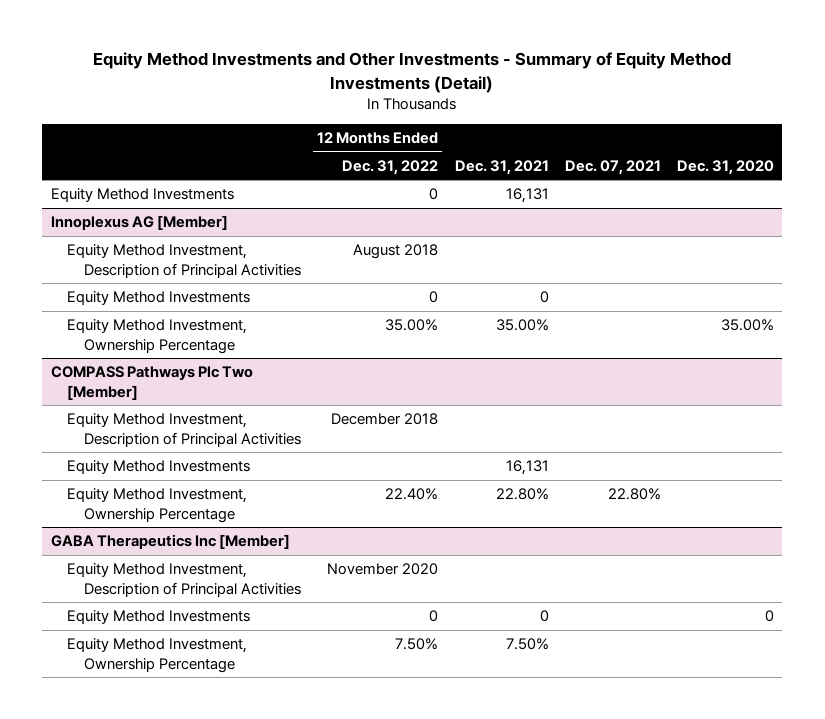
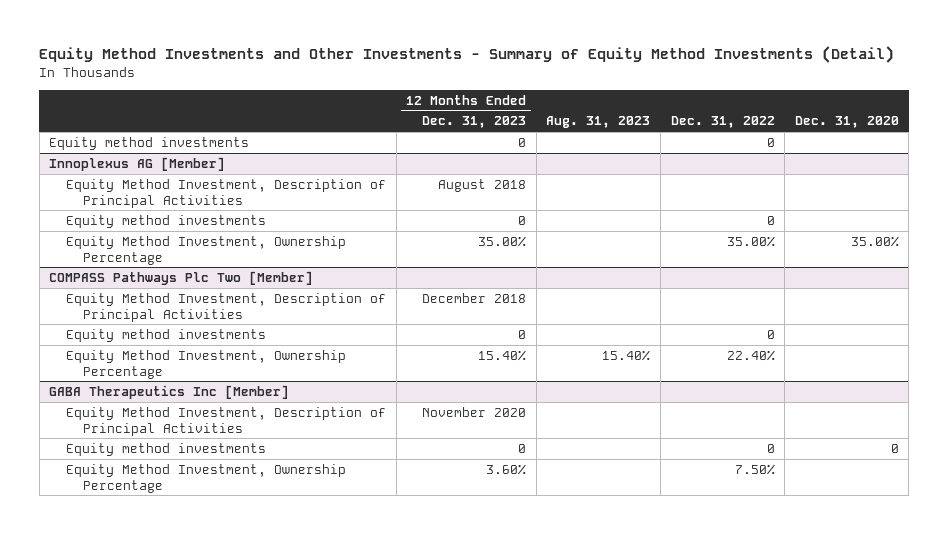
- | 12 Months Ended Dec. 31, 2022 | Dec. 31, 2021 | Dec. 07, 2021 | Dec. 31, 2020
+ | 12 Months Ended Dec. 31, 2023 | Aug. 31, 2023 | Dec. 31, 2022 | Dec. 31, 2020
- Equity Method Investments | 0 | 16,131 | |
+ Equity method investments | 0 | | 0 |
@ Innoplexus AG [Member]
- Equity Method Investments | 0 | 0 | |
+ Equity method investments | 0 | | 0 |
@ COMPASS Pathways Plc Two [Member]
- Equity Method Investments | | 16,131 | |
+ Equity method investments | 0 | | 0 |
@ GABA Therapeutics Inc [Member]
- Equity Method Investments | 0 | 0 | | 0
+ Equity method investments | 0 | | 0 | 0

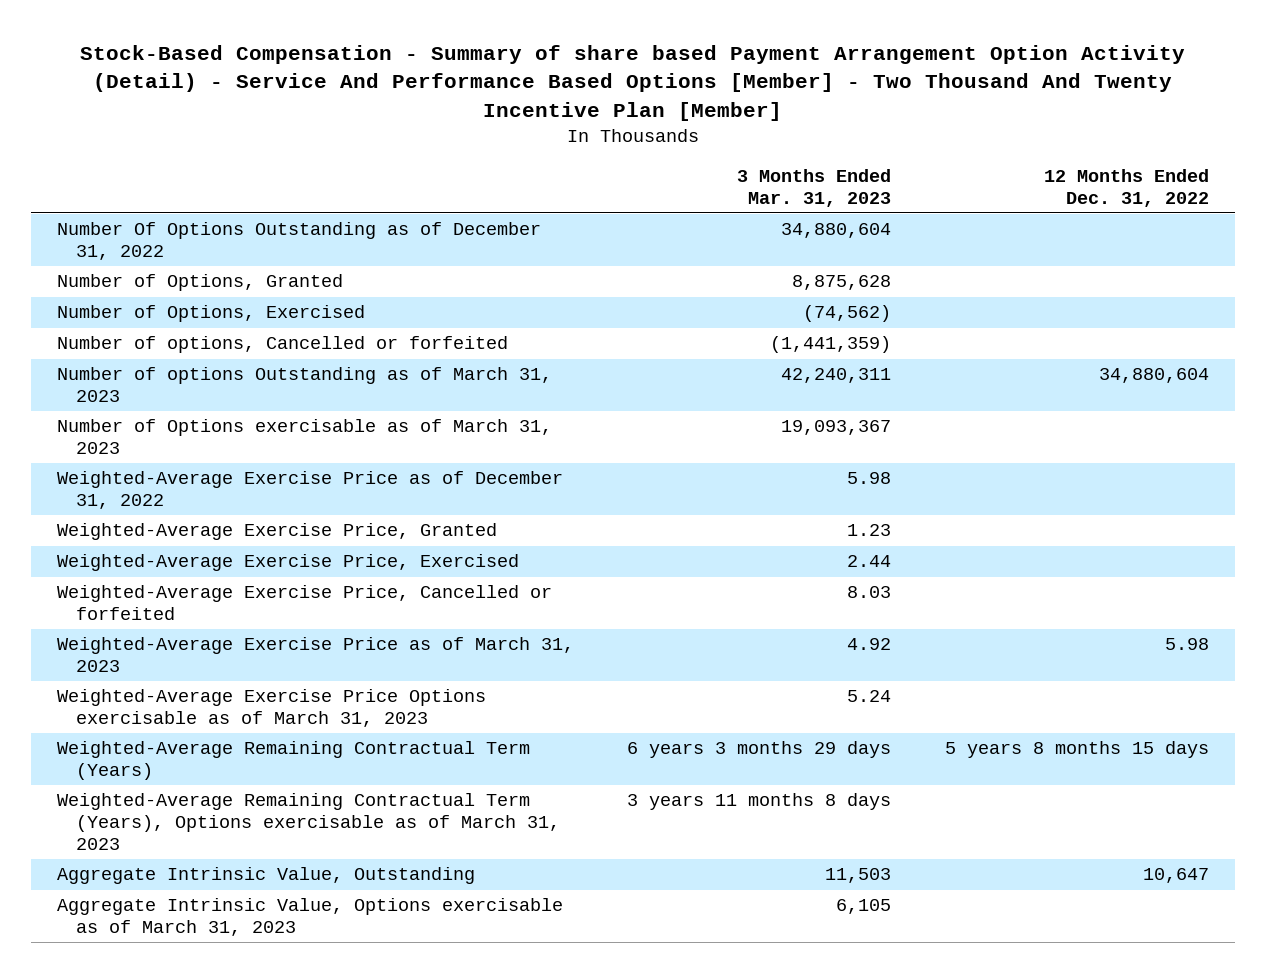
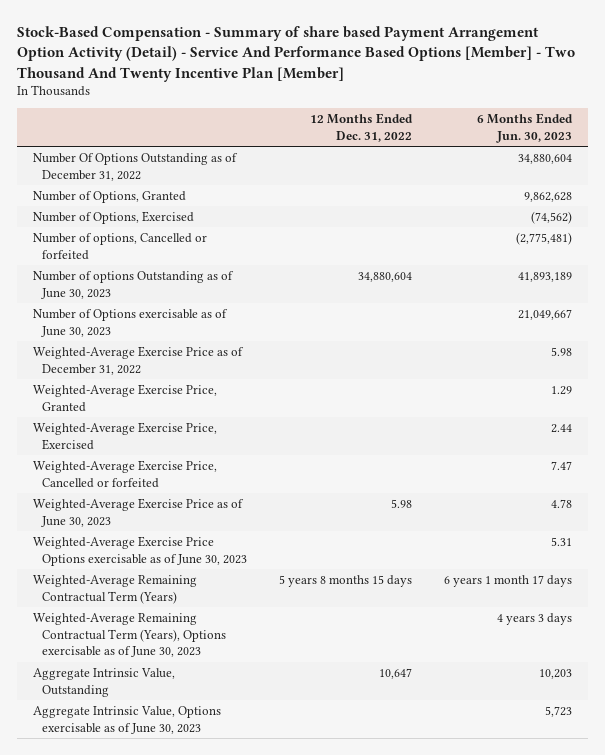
- | 3 Months Ended Mar. 31, 2023 | 12 Months Ended Dec. 31, 2022
+ | 12 Months Ended Dec. 31, 2022 | 6 Months Ended Jun. 30, 2023
- Number of options Outstanding as of March 31, 2023 | 42,240,311 | 34,880,604
- Number of Options exercisable as of March 31, 2023 | 19,093,367 |
+ Number of options Outstanding as of June 30, 2023 | 34,880,604 | 41,893,189
+ Number of Options exercisable as of June 30, 2023 | | 21,049,667
- Weighted-Average Exercise Price as of March 31, 2023 | 4.92 | 5.98
- Weighted-Average Exercise Price Options exercisable as of March 31, 2023 | 5.24 |
+ Weighted-Average Exercise Price as of June 30, 2023 | 5.98 | 4.78
+ Weighted-Average Exercise Price Options exercisable as of June 30, 2023 | | 5.31
- Weighted-Average Remaining Contractual Term (Years), Options exercisable as of March 31, 2023 | 3 years 11 months 8 days |
+ Weighted-Average Remaining Contractual Term (Years), Options exercisable as of June 30, 2023 | | 4 years 3 days
- Aggregate Intrinsic Value, Options exercisable as of March 31, 2023 | 6,105 |
+ Aggregate Intrinsic Value, Options exercisable as of June 30, 2023 | | 5,723

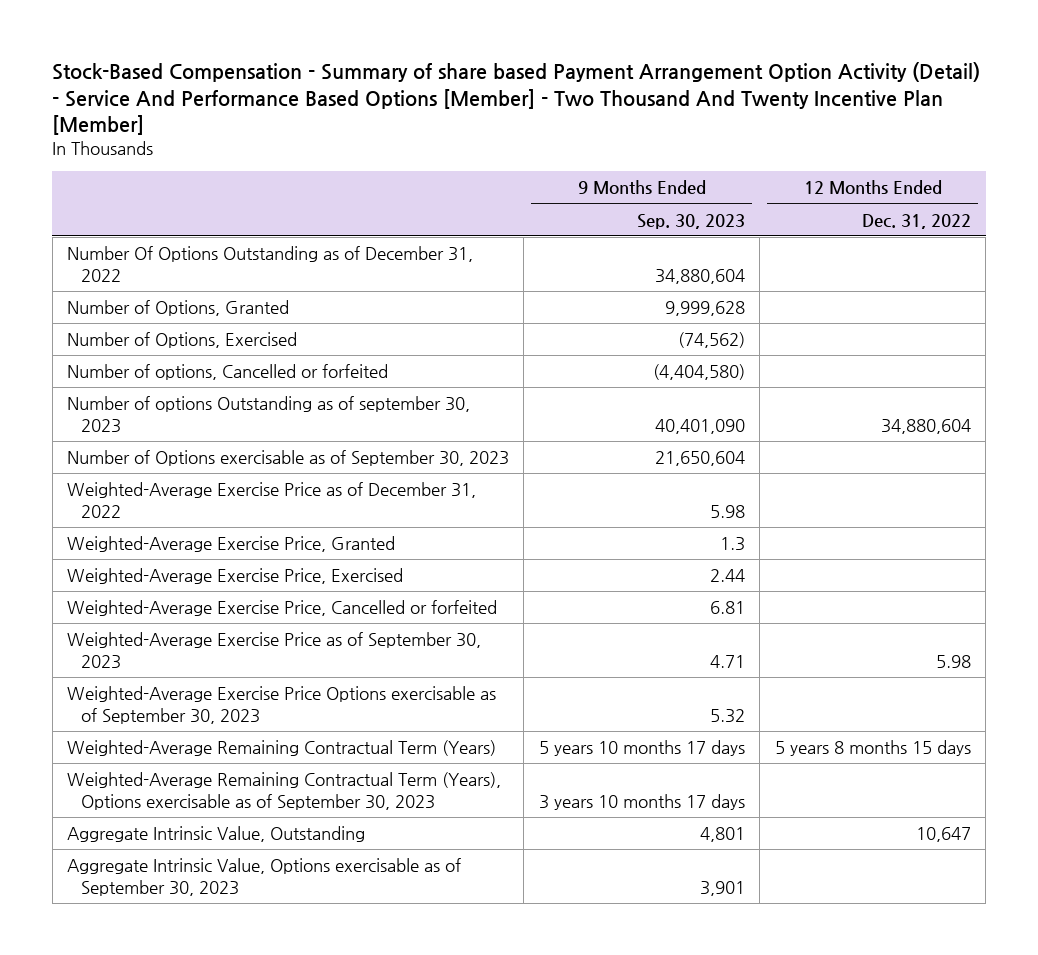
- | 12 Months Ended Dec. 31, 2022 | 6 Months Ended Jun. 30, 2023
+ | 9 Months Ended Sep. 30, 2023 | 12 Months Ended Dec. 31, 2022
- Number of options Outstanding as of June 30, 2023 | 34,880,604 | 41,893,189
- Number of Options exercisable as of June 30, 2023 | | 21,049,667
+ Number of options Outstanding as of september 30, 2023 | 40,401,090 | 34,880,604
+ Number of Options exercisable as of September 30, 2023 | 21,650,604 |
- Weighted-Average Exercise Price as of June 30, 2023 | 5.98 | 4.78
- Weighted-Average Exercise Price Options exercisable as of June 30, 2023 | | 5.31
+ Weighted-Average Exercise Price as of September 30, 2023 | 4.71 | 5.98
+ Weighted-Average Exercise Price Options exercisable as of September 30, 2023 | 5.32 |
- Weighted-Average Remaining Contractual Term (Years), Options exercisable as of June 30, 2023 | | 4 years 3 days
+ Weighted-Average Remaining Contractual Term (Years), Options exercisable as of September 30, 2023 | 3 years 10 months 17 days |
- Aggregate Intrinsic Value, Options exercisable as of June 30, 2023 | | 5,723
+ Aggregate Intrinsic Value, Options exercisable as of September 30, 2023 | 3,901 |

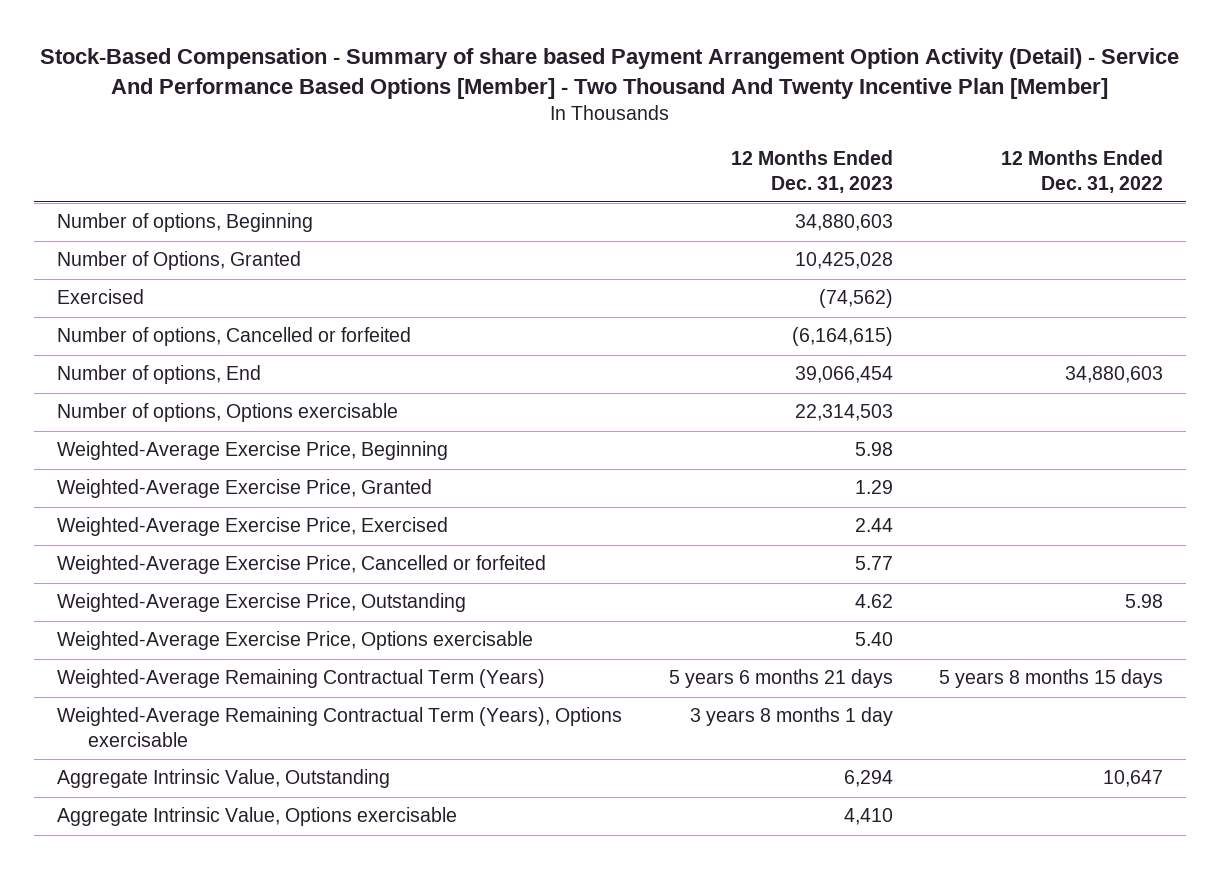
- | 9 Months Ended Sep. 30, 2023 | 12 Months Ended Dec. 31, 2022
+ | 12 Months Ended Dec. 31, 2023 | 12 Months Ended Dec. 31, 2022
- Number Of Options Outstanding as of December 31, 2022 | 34,880,604 |
+ Number of options, Beginning | 34,880,603 |
- Number of Options, Exercised | (74,562) |
+ Exercised | (74,562) |
- Number of options Outstanding as of september 30, 2023 | 40,401,090 | 34,880,604
- Number of Options exercisable as of September 30, 2023 | 21,650,604 |
- Weighted-Average Exercise Price as of December 31, 2022 | 5.98 |
+ Number of options, End | 39,066,454 | 34,880,603
+ Number of options, Options exercisable | 22,314,503 |
+ Weighted-Average Exercise Price, Beginning | 5.98 |
- Weighted-Average Exercise Price as of September 30, 2023 | 4.71 | 5.98
- Weighted-Average Exercise Price Options exercisable as of September 30, 2023 | 5.32 |
+ Weighted-Average Exercise Price, Outstanding | 4.62 | 5.98
+ Weighted-Average Exercise Price, Options exercisable | 5.40 |
- Weighted-Average Remaining Contractual Term (Years), Options exercisable as of September 30, 2023 | 3 years 10 months 17 days |
+ Weighted-Average Remaining Contractual Term (Years), Options exercisable | 3 years 8 months 1 day |
- Aggregate Intrinsic Value, Options exercisable as of September 30, 2023 | 3,901 |
+ Aggregate Intrinsic Value, Options exercisable | 4,410 |

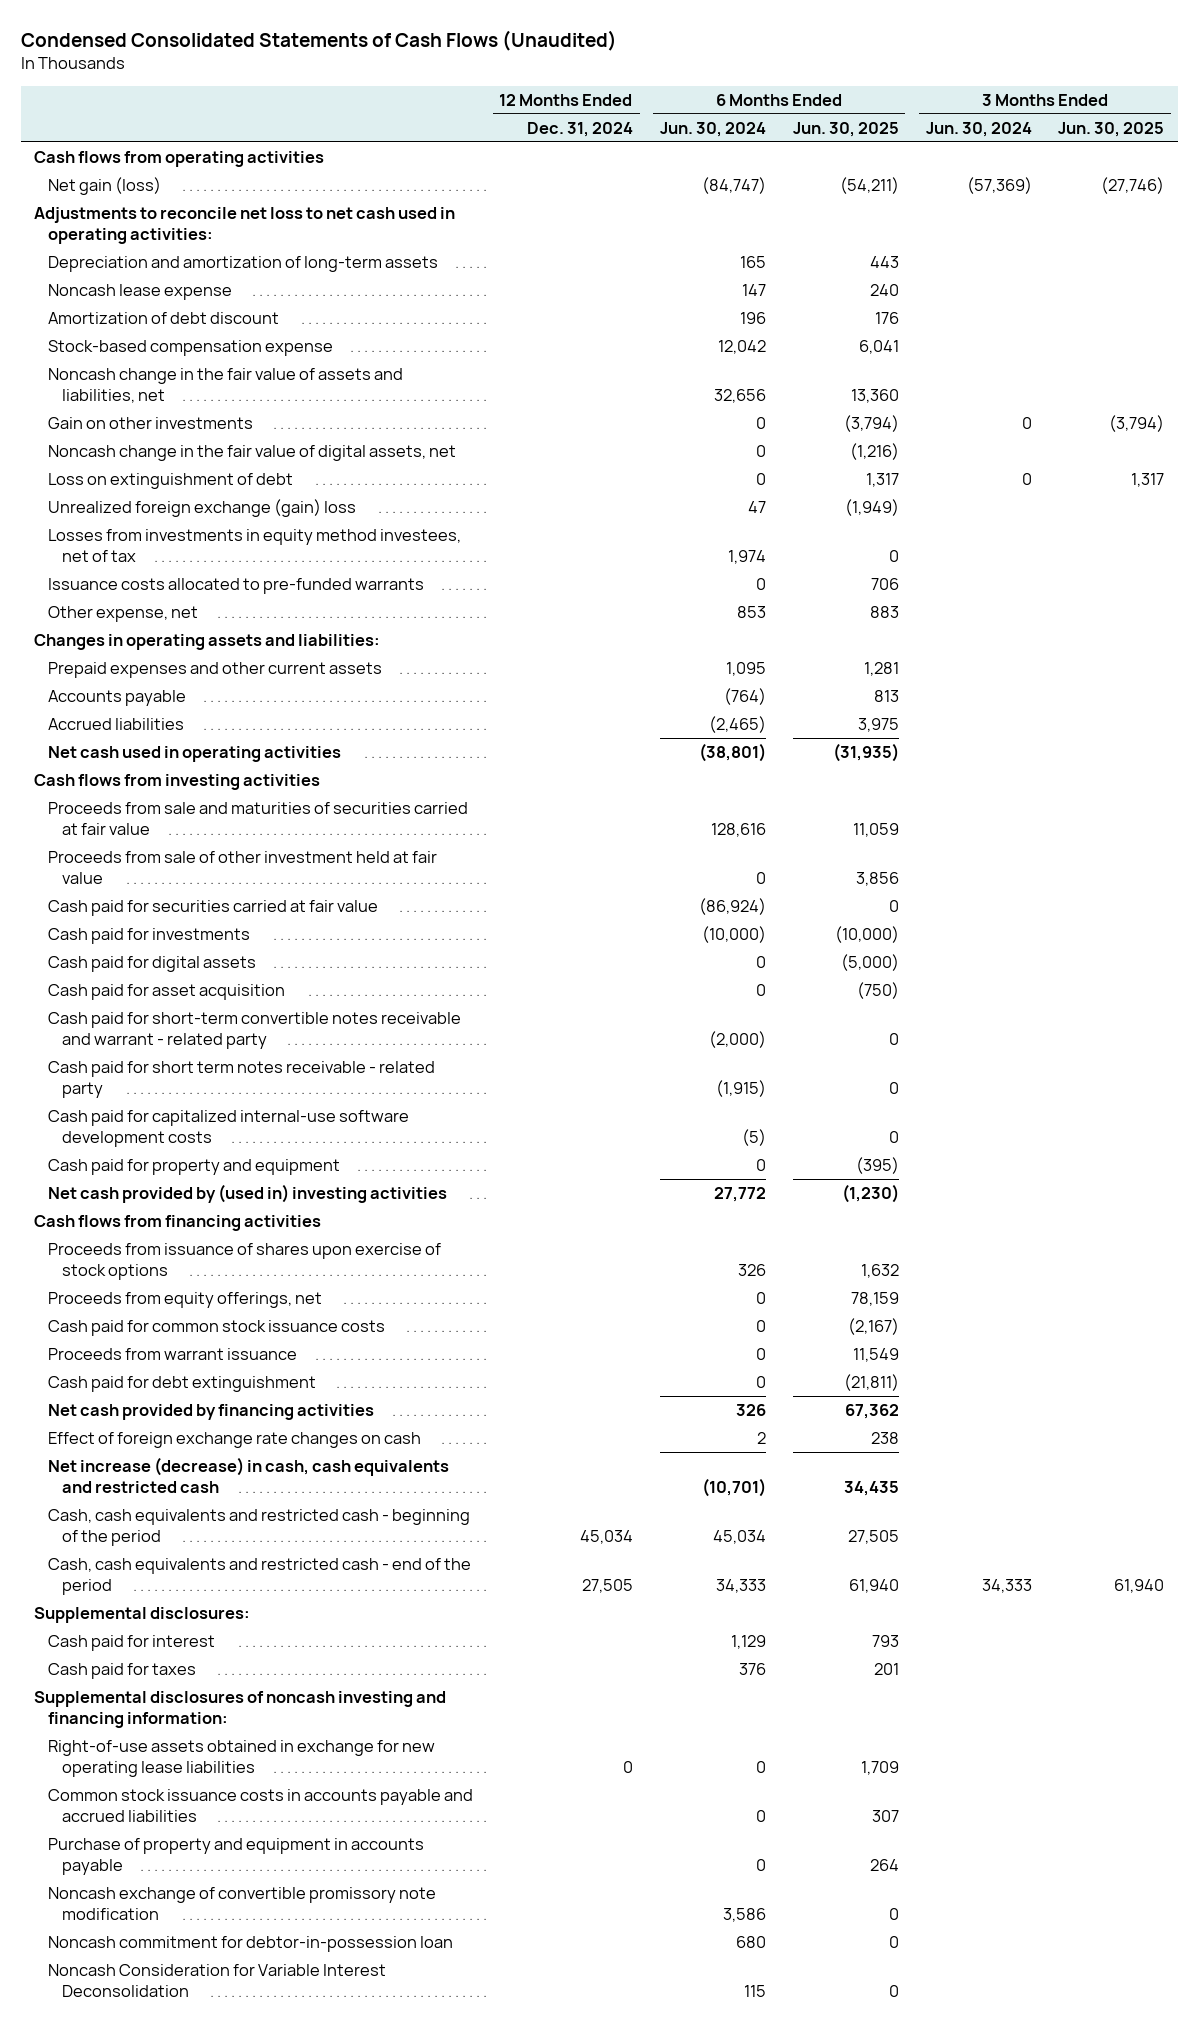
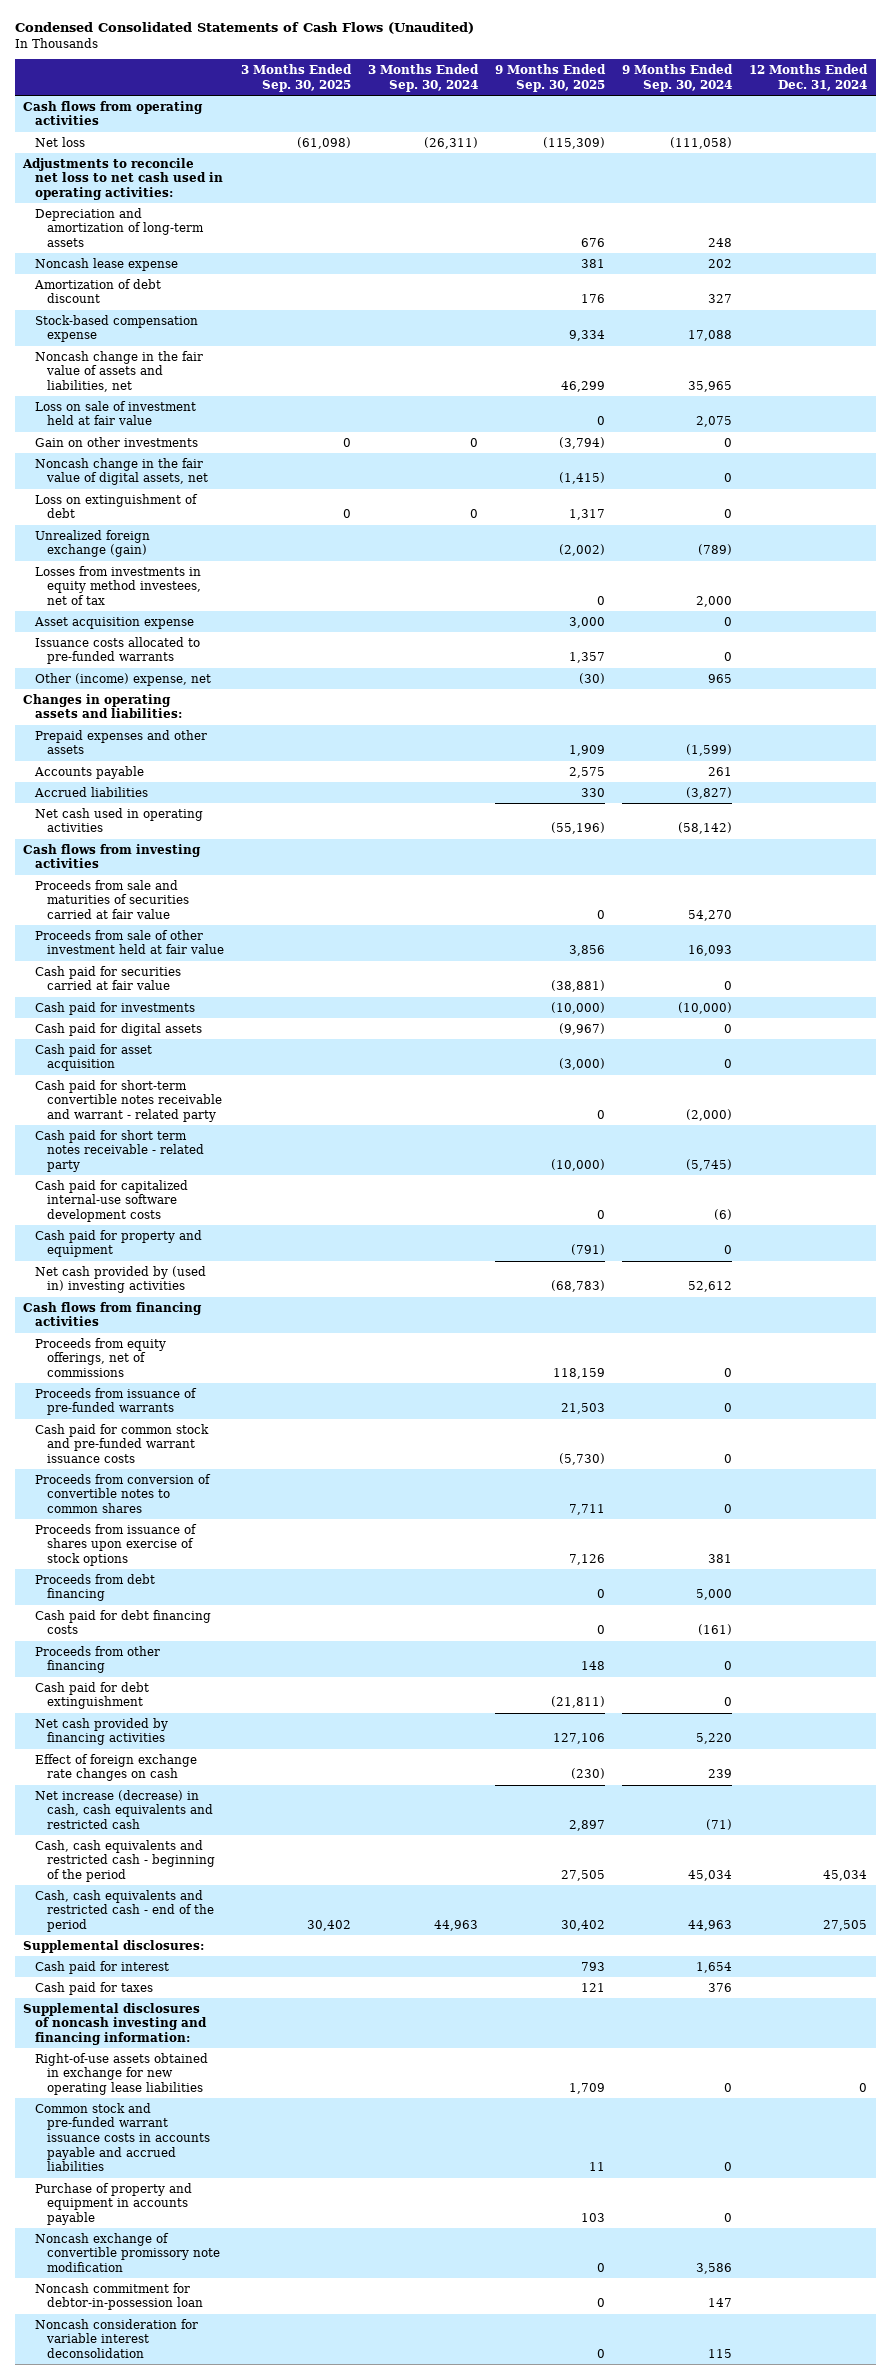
- | 12 Months Ended Dec. 31, 2024 | 6 Months Ended Jun. 30, 2024 | 6 Months Ended Jun. 30, 2025 | 3 Months Ended Jun. 30, 2024 | 3 Months Ended Jun. 30, 2025
+ | 3 Months Ended Sep. 30, 2025 | 3 Months Ended Sep. 30, 2024 | 9 Months Ended Sep. 30, 2025 | 9 Months Ended Sep. 30, 2024 | 12 Months Ended Dec. 31, 2024
- Net gain (loss) | | (84,747) | (54,211) | (57,369) | (27,746)
+ Net loss | (61,098) | (26,311) | (115,309) | (111,058) |
+ Loss on sale of investment held at fair value | | | 0 | 2,075 |
- Unrealized foreign exchange (gain) loss | | 47 | (1,949) | |
+ Unrealized foreign exchange (gain) | | | (2,002) | (789) |
+ Asset acquisition expense | | | 3,000 | 0 |
- Other expense, net | | 853 | 883 | |
+ Other (income) expense, net | | | (30) | 965 |
- Prepaid expenses and other current assets | | 1,095 | 1,281 | |
+ Prepaid expenses and other assets | | | 1,909 | (1,599) |
+ Proceeds from equity offerings, net of commissions | | | 118,159 | 0 |
+ Proceeds from issuance of pre-funded warrants | | | 21,503 | 0 |
+ Cash paid for common stock and pre-funded warrant issuance costs | | | (5,730) | 0 |
+ Proceeds from conversion of convertible notes to common shares | | | 7,711 | 0 |
- Proceeds from equity offerings, net | | 0 | 78,159 | |
- Cash paid for common stock issuance costs | | 0 | (2,167) | |
- Proceeds from warrant issuance | | 0 | 11,549 | |
+ Proceeds from debt financing | | | 0 | 5,000 |
+ Cash paid for debt financing costs | | | 0 | (161) |
+ Proceeds from other financing | | | 148 | 0 |
- Common stock issuance costs in accounts payable and accrued liabilities | | 0 | 307 | |
+ Common stock and pre-funded warrant issuance costs in accounts payable and accrued liabilities | | | 11 | 0 |
- Noncash Consideration for Variable Interest Deconsolidation | | 115 | 0 | |
+ Noncash consideration for variable interest deconsolidation | | | 0 | 115 |

